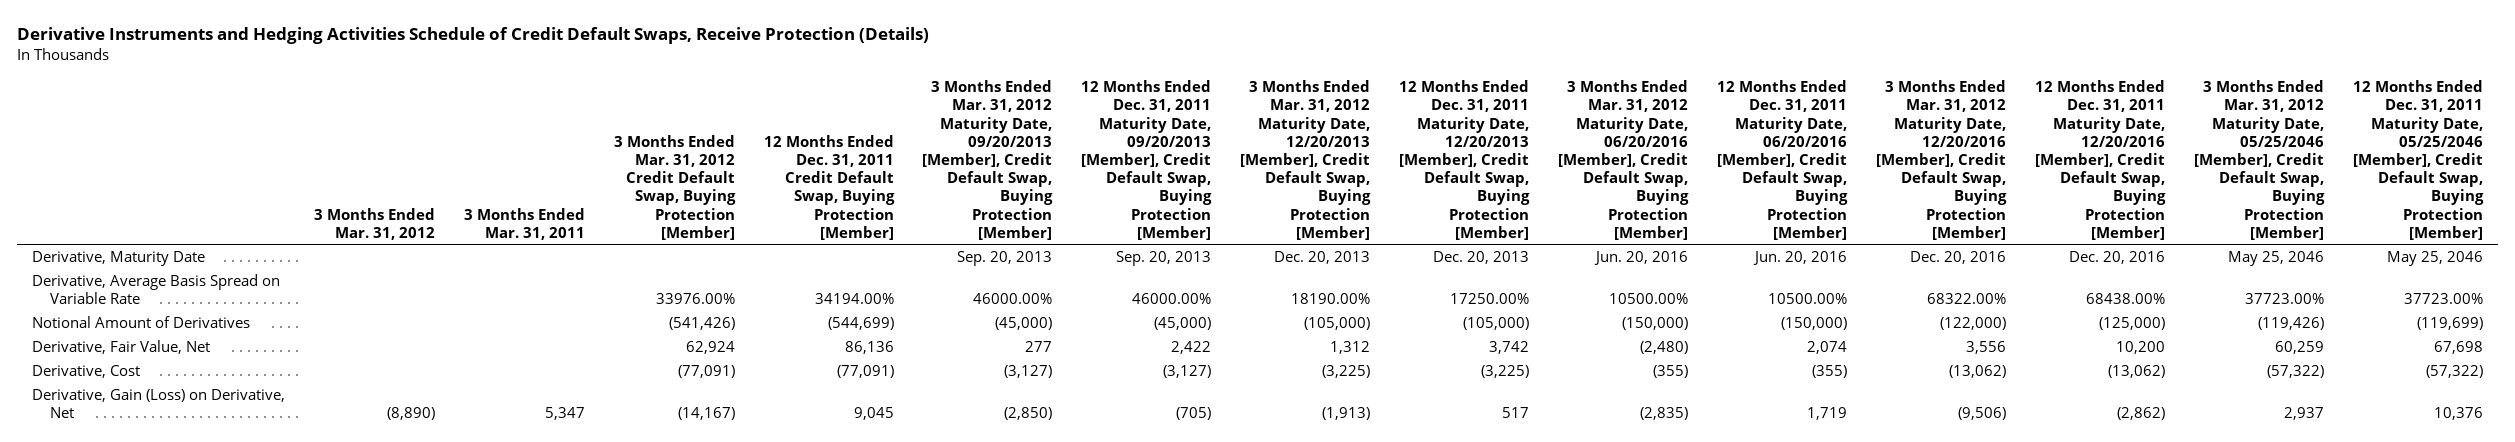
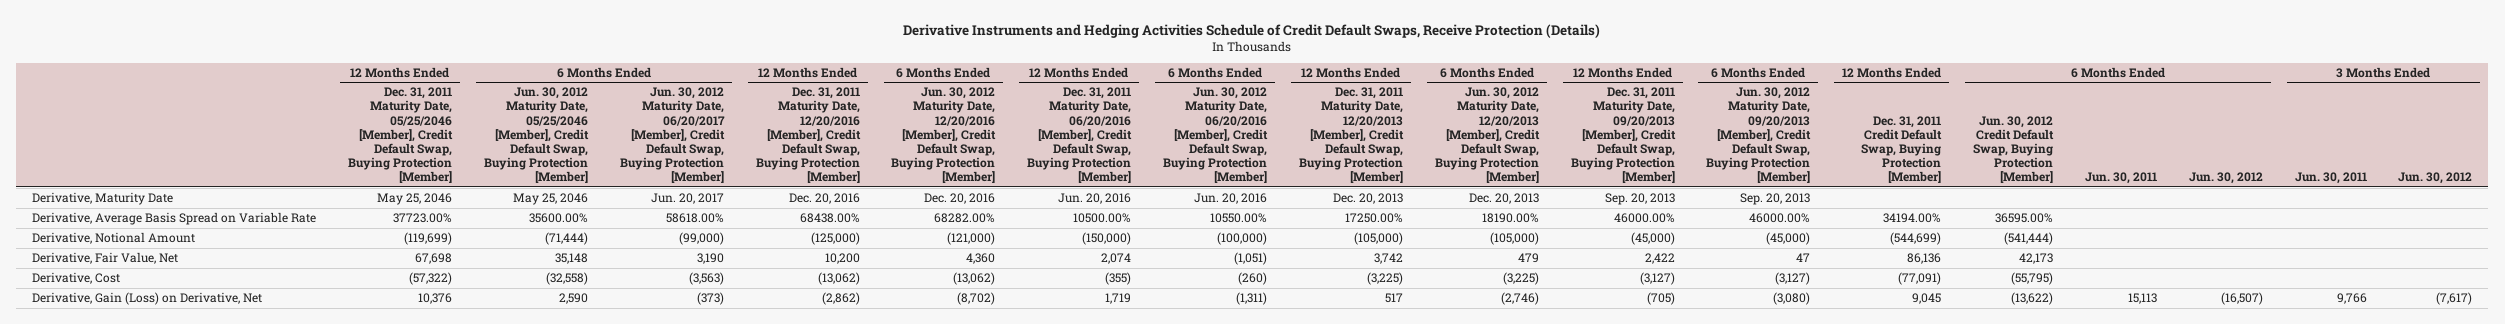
- | 3 Months Ended Mar. 31, 2012 | 3 Months Ended Mar. 31, 2011 | 3 Months Ended Mar. 31, 2012 Credit Default Swap, Buying Protection [Member] | 12 Months Ended Dec. 31, 2011 Credit Default Swap, Buying Protection [Member] | 3 Months Ended Mar. 31, 2012 Maturity Date, 09/20/2013 [Member], Credit Default Swap, Buying Protection [Member] | 12 Months Ended Dec. 31, 2011 Maturity Date, 09/20/2013 [Member], Credit Default Swap, Buying Protection [Member] | 3 Months Ended Mar. 31, 2012 Maturity Date, 12/20/2013 [Member], Credit Default Swap, Buying Protection [Member] | 12 Months Ended Dec. 31, 2011 Maturity Date, 12/20/2013 [Member], Credit Default Swap, Buying Protection [Member] | 3 Months Ended Mar. 31, 2012 Maturity Date, 06/20/2016 [Member], Credit Default Swap, Buying Protection [Member] | 12 Months Ended Dec. 31, 2011 Maturity Date, 06/20/2016 [Member], Credit Default Swap, Buying Protection [Member] | 3 Months Ended Mar. 31, 2012 Maturity Date, 12/20/2016 [Member], Credit Default Swap, Buying Protection [Member] | 12 Months Ended Dec. 31, 2011 Maturity Date, 12/20/2016 [Member], Credit Default Swap, Buying Protection [Member] | 3 Months Ended Mar. 31, 2012 Maturity Date, 05/25/2046 [Member], Credit Default Swap, Buying Protection [Member] | 12 Months Ended Dec. 31, 2011 Maturity Date, 05/25/2046 [Member], Credit Default Swap, Buying Protection [Member]
+ | 12 Months Ended Dec. 31, 2011 Maturity Date, 05/25/2046 [Member], Credit Default Swap, Buying Protection [Member] | 6 Months Ended Jun. 30, 2012 Maturity Date, 05/25/2046 [Member], Credit Default Swap, Buying Protection [Member] | 6 Months Ended Jun. 30, 2012 Maturity Date, 06/20/2017 [Member], Credit Default Swap, Buying Protection [Member] | 12 Months Ended Dec. 31, 2011 Maturity Date, 12/20/2016 [Member], Credit Default Swap, Buying Protection [Member] | 6 Months Ended Jun. 30, 2012 Maturity Date, 12/20/2016 [Member], Credit Default Swap, Buying Protection [Member] | 12 Months Ended Dec. 31, 2011 Maturity Date, 06/20/2016 [Member], Credit Default Swap, Buying Protection [Member] | 6 Months Ended Jun. 30, 2012 Maturity Date, 06/20/2016 [Member], Credit Default Swap, Buying Protection [Member] | 12 Months Ended Dec. 31, 2011 Maturity Date, 12/20/2013 [Member], Credit Default Swap, Buying Protection [Member] | 6 Months Ended Jun. 30, 2012 Maturity Date, 12/20/2013 [Member], Credit Default Swap, Buying Protection [Member] | 12 Months Ended Dec. 31, 2011 Maturity Date, 09/20/2013 [Member], Credit Default Swap, Buying Protection [Member] | 6 Months Ended Jun. 30, 2012 Maturity Date, 09/20/2013 [Member], Credit Default Swap, Buying Protection [Member] | 12 Months Ended Dec. 31, 2011 Credit Default Swap, Buying Protection [Member] | 6 Months Ended Jun. 30, 2012 Credit Default Swap, Buying Protection [Member] | 6 Months Ended Jun. 30, 2011 | 6 Months Ended Jun. 30, 2012 | 3 Months Ended Jun. 30, 2011 | 3 Months Ended Jun. 30, 2012
- Notional Amount of Derivatives | | | (541,426) | (544,699) | (45,000) | (45,000) | (105,000) | (105,000) | (150,000) | (150,000) | (122,000) | (125,000) | (119,426) | (119,699)
+ Derivative, Notional Amount | (119,699) | (71,444) | (99,000) | (125,000) | (121,000) | (150,000) | (100,000) | (105,000) | (105,000) | (45,000) | (45,000) | (544,699) | (541,444) | | | |

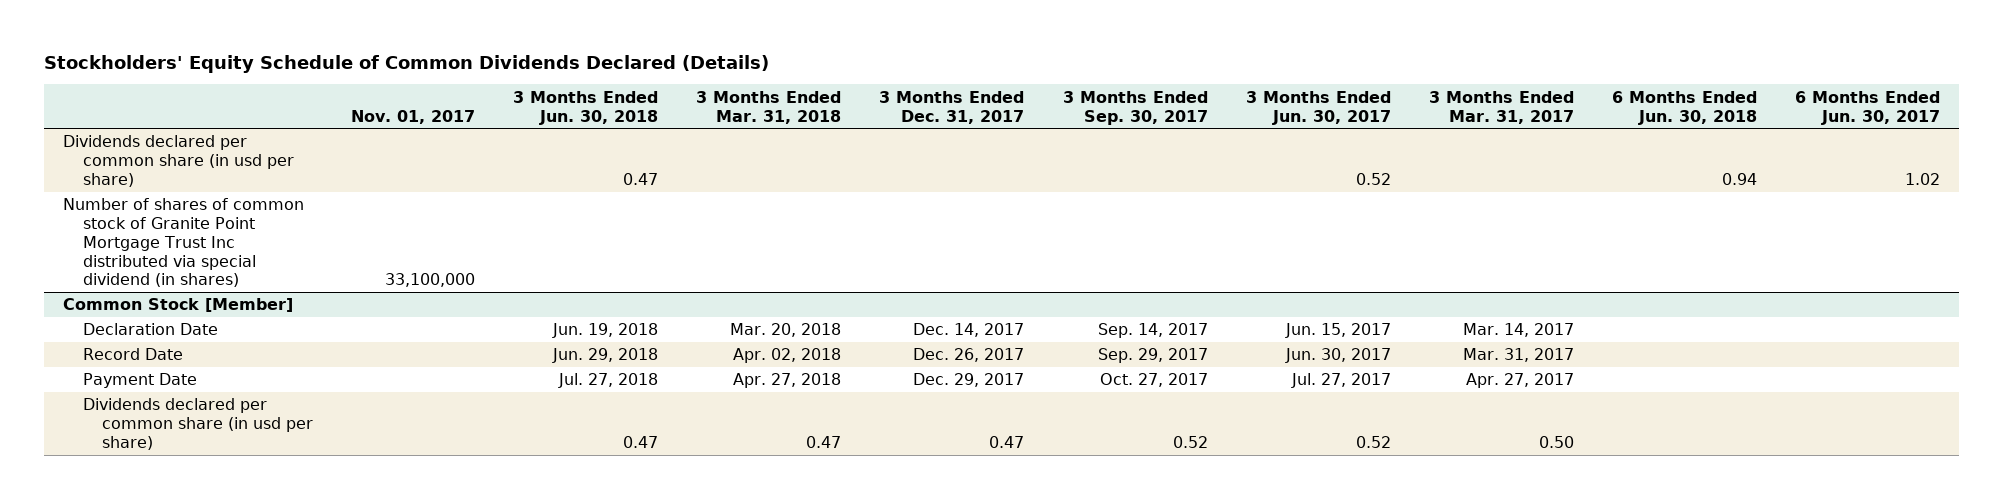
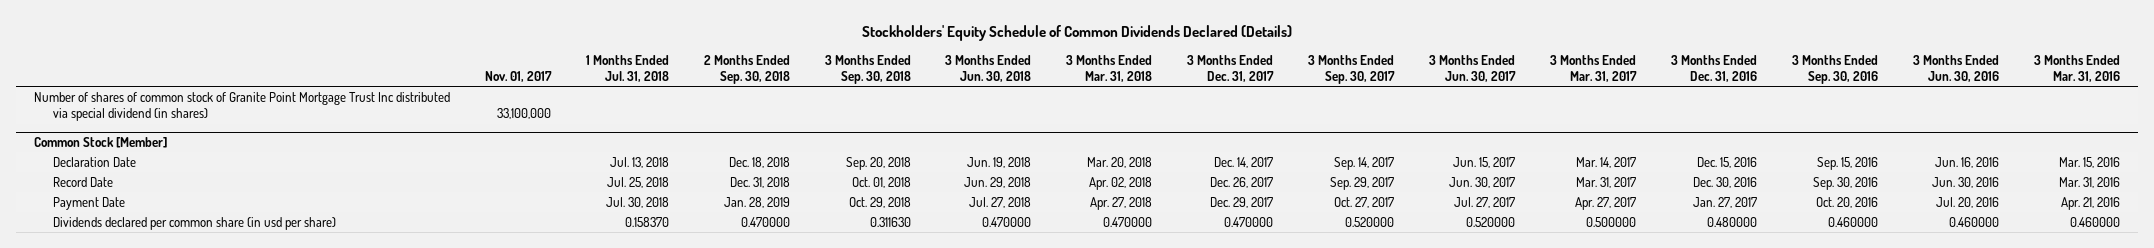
- | Nov. 01, 2017 | 3 Months Ended Jun. 30, 2018 | 3 Months Ended Mar. 31, 2018 | 3 Months Ended Dec. 31, 2017 | 3 Months Ended Sep. 30, 2017 | 3 Months Ended Jun. 30, 2017 | 3 Months Ended Mar. 31, 2017 | 6 Months Ended Jun. 30, 2018 | 6 Months Ended Jun. 30, 2017
+ | Nov. 01, 2017 | 1 Months Ended Jul. 31, 2018 | 2 Months Ended Sep. 30, 2018 | 3 Months Ended Sep. 30, 2018 | 3 Months Ended Jun. 30, 2018 | 3 Months Ended Mar. 31, 2018 | 3 Months Ended Dec. 31, 2017 | 3 Months Ended Sep. 30, 2017 | 3 Months Ended Jun. 30, 2017 | 3 Months Ended Mar. 31, 2017 | 3 Months Ended Dec. 31, 2016 | 3 Months Ended Sep. 30, 2016 | 3 Months Ended Jun. 30, 2016 | 3 Months Ended Mar. 31, 2016
- Dividends declared per common share (in usd per share) | | 0.47 | | | | 0.52 | | 0.94 | 1.02
@ Common Stock [Member]
- Dividends declared per common share (in usd per share) | | 0.47 | 0.47 | 0.47 | 0.52 | 0.52 | 0.50 | |
+ Dividends declared per common share (in usd per share) | | 0.158370 | 0.470000 | 0.311630 | 0.470000 | 0.470000 | 0.470000 | 0.520000 | 0.520000 | 0.500000 | 0.480000 | 0.460000 | 0.460000 | 0.460000

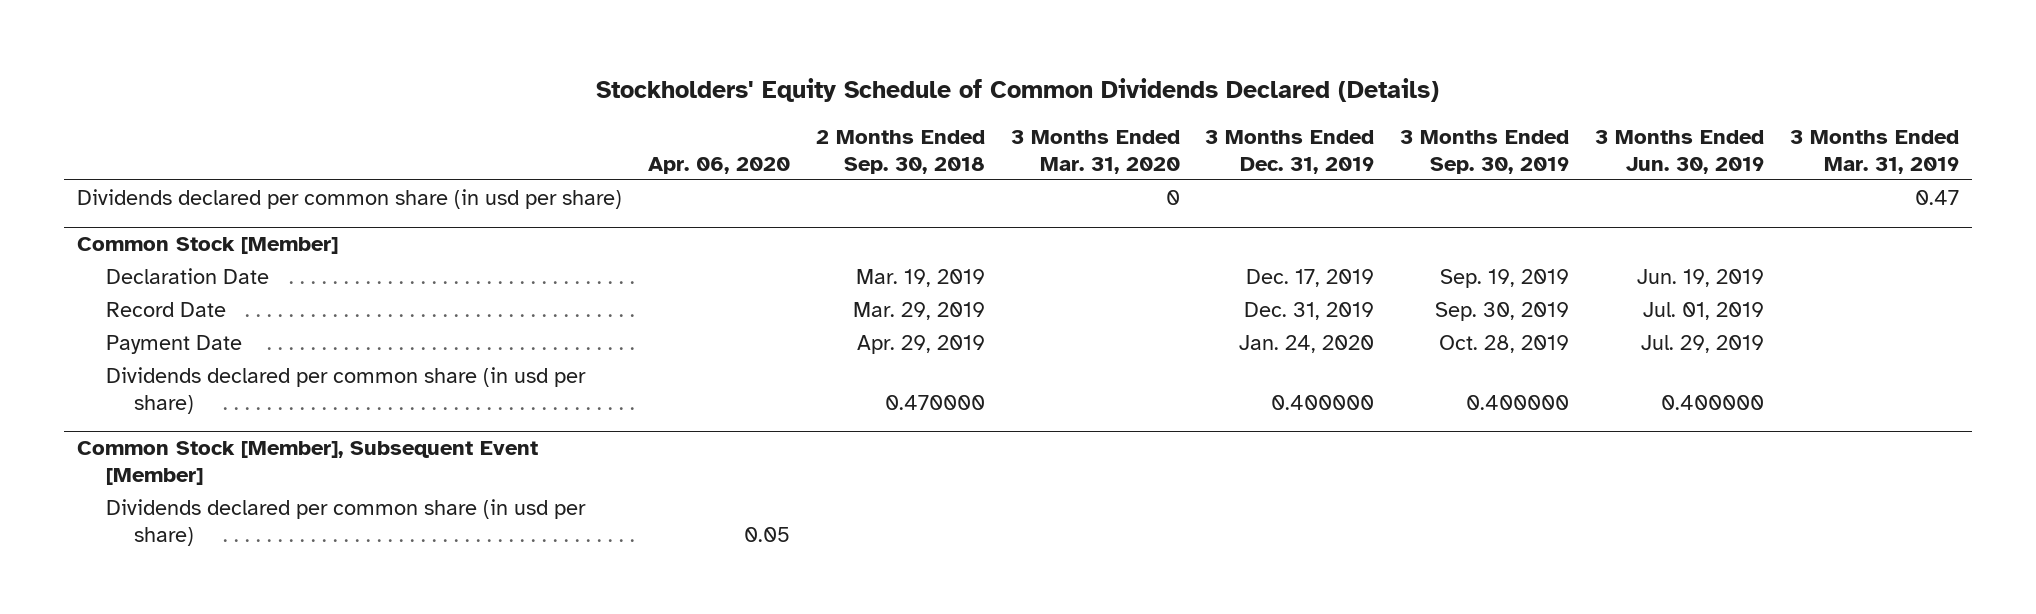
- | Nov. 01, 2017 | 1 Months Ended Jul. 31, 2018 | 2 Months Ended Sep. 30, 2018 | 3 Months Ended Sep. 30, 2018 | 3 Months Ended Jun. 30, 2018 | 3 Months Ended Mar. 31, 2018 | 3 Months Ended Dec. 31, 2017 | 3 Months Ended Sep. 30, 2017 | 3 Months Ended Jun. 30, 2017 | 3 Months Ended Mar. 31, 2017 | 3 Months Ended Dec. 31, 2016 | 3 Months Ended Sep. 30, 2016 | 3 Months Ended Jun. 30, 2016 | 3 Months Ended Mar. 31, 2016
+ | Apr. 06, 2020 | 2 Months Ended Sep. 30, 2018 | 3 Months Ended Mar. 31, 2020 | 3 Months Ended Dec. 31, 2019 | 3 Months Ended Sep. 30, 2019 | 3 Months Ended Jun. 30, 2019 | 3 Months Ended Mar. 31, 2019
- Number of shares of common stock of Granite Point Mortgage Trust Inc distributed via special dividend (in shares) | 33,100,000 | | | | | | | | | | | | |
+ Dividends declared per common share (in usd per share) | | | 0 | | | | 0.47
@ Common Stock [Member]
- Declaration Date | | Jul. 13, 2018 | Dec. 18, 2018 | Sep. 20, 2018 | Jun. 19, 2018 | Mar. 20, 2018 | Dec. 14, 2017 | Sep. 14, 2017 | Jun. 15, 2017 | Mar. 14, 2017 | Dec. 15, 2016 | Sep. 15, 2016 | Jun. 16, 2016 | Mar. 15, 2016
- Record Date | | Jul. 25, 2018 | Dec. 31, 2018 | Oct. 01, 2018 | Jun. 29, 2018 | Apr. 02, 2018 | Dec. 26, 2017 | Sep. 29, 2017 | Jun. 30, 2017 | Mar. 31, 2017 | Dec. 30, 2016 | Sep. 30, 2016 | Jun. 30, 2016 | Mar. 31, 2016
- Payment Date | | Jul. 30, 2018 | Jan. 28, 2019 | Oct. 29, 2018 | Jul. 27, 2018 | Apr. 27, 2018 | Dec. 29, 2017 | Oct. 27, 2017 | Jul. 27, 2017 | Apr. 27, 2017 | Jan. 27, 2017 | Oct. 20, 2016 | Jul. 20, 2016 | Apr. 21, 2016
+ Declaration Date | | Mar. 19, 2019 | | Dec. 17, 2019 | Sep. 19, 2019 | Jun. 19, 2019 |
+ Record Date | | Mar. 29, 2019 | | Dec. 31, 2019 | Sep. 30, 2019 | Jul. 01, 2019 |
+ Payment Date | | Apr. 29, 2019 | | Jan. 24, 2020 | Oct. 28, 2019 | Jul. 29, 2019 |
+ Common Stock [Member], Subsequent Event [Member]
+ Dividends declared per common share (in usd per share) | 0.05 | | | | | |

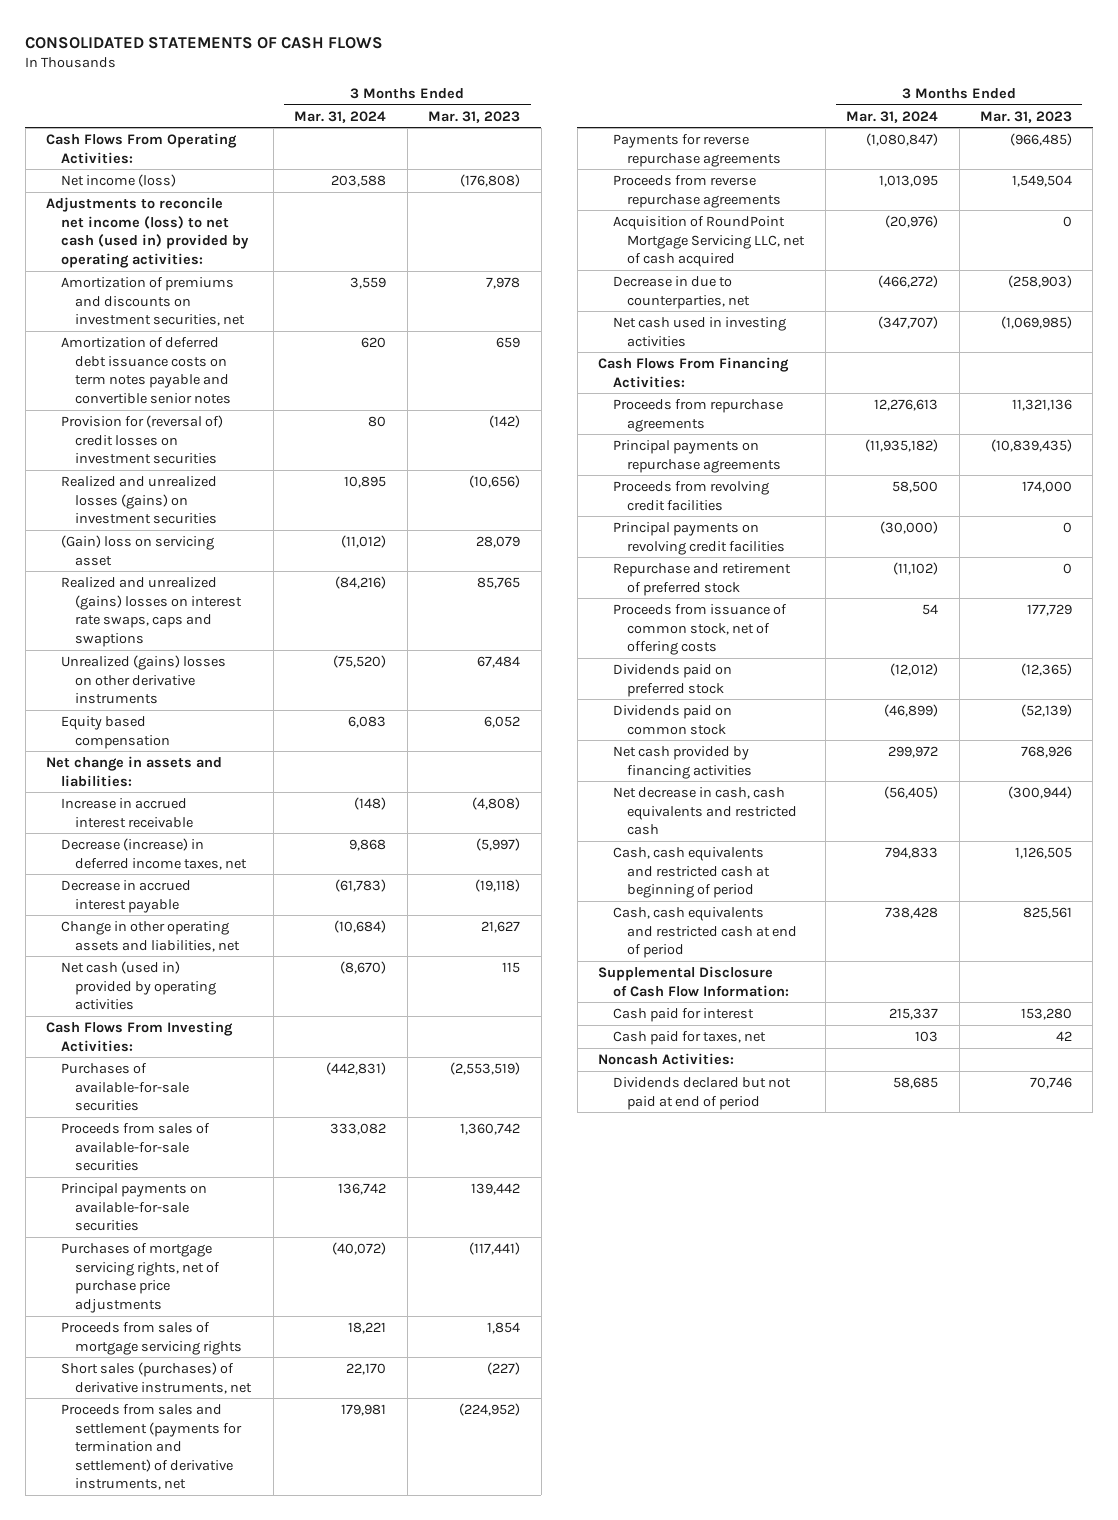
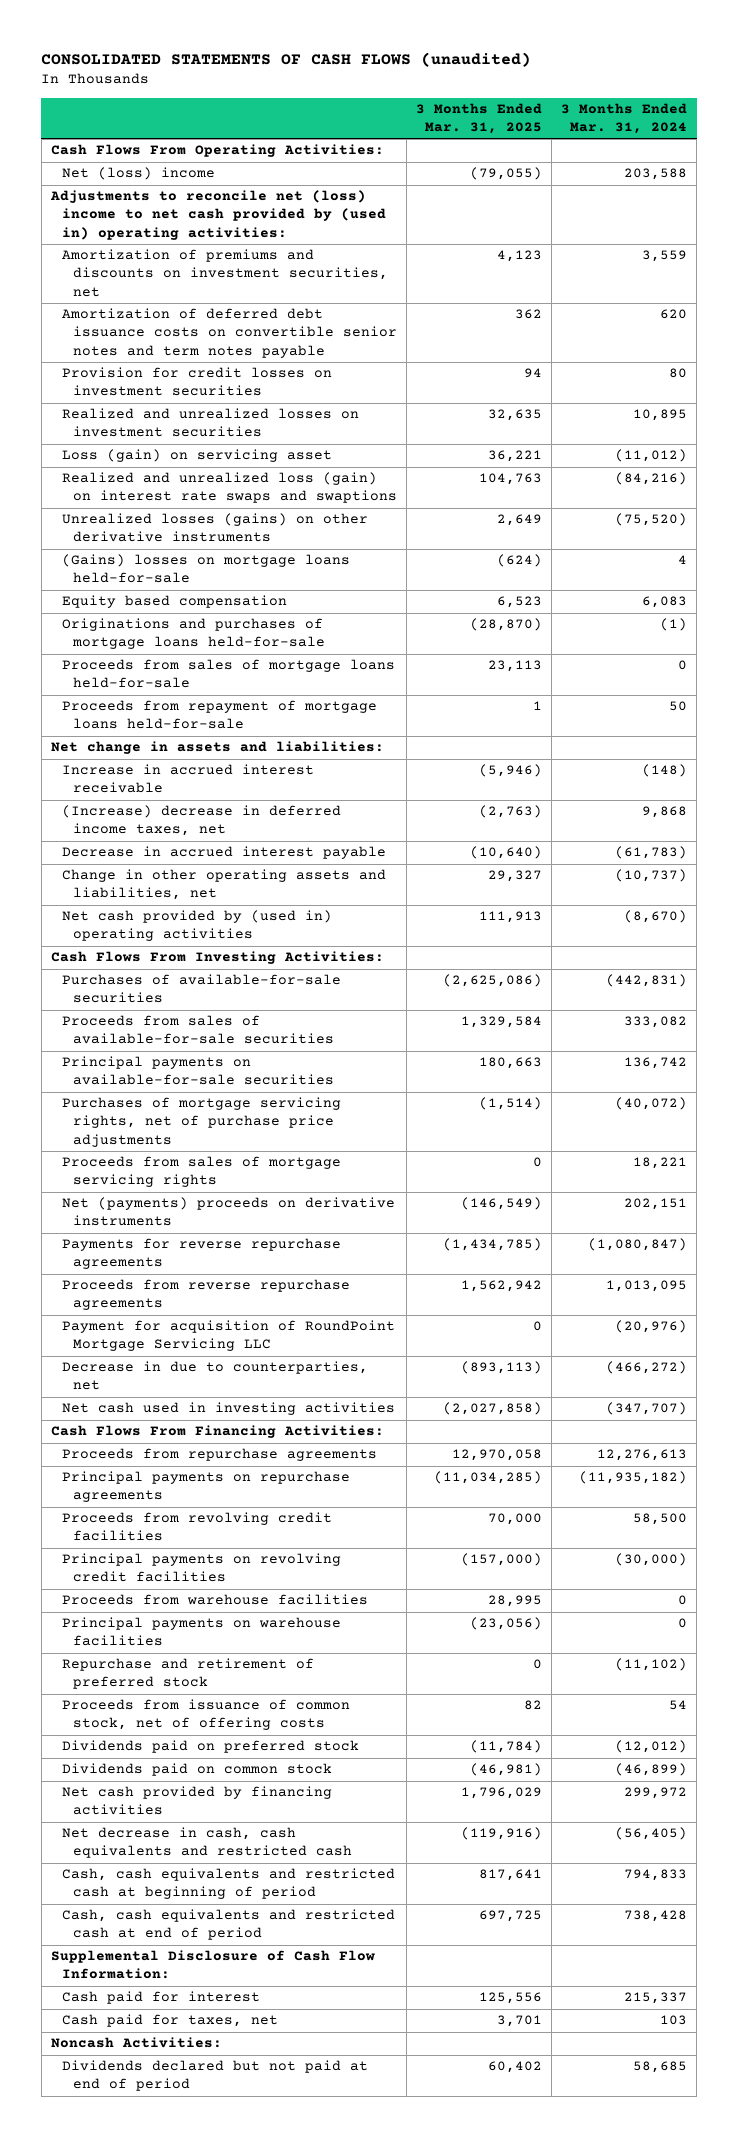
- CONSOLIDATED STATEMENTS OF CASH FLOWS
+ CONSOLIDATED STATEMENTS OF CASH FLOWS (unaudited)
- | 3 Months Ended Mar. 31, 2024 | 3 Months Ended Mar. 31, 2023
+ | 3 Months Ended Mar. 31, 2025 | 3 Months Ended Mar. 31, 2024
- Net income (loss) | 203,588 | (176,808)
- Adjustments to reconcile net income (loss) to net cash (used in) provided by operating activities:
+ Net (loss) income | (79,055) | 203,588
+ Adjustments to reconcile net (loss) income to net cash provided by (used in) operating activities:
- Amortization of deferred debt issuance costs on term notes payable and convertible senior notes | 620 | 659
- Provision for (reversal of) credit losses on investment securities | 80 | (142)
- Realized and unrealized losses (gains) on investment securities | 10,895 | (10,656)
- (Gain) loss on servicing asset | (11,012) | 28,079
- Realized and unrealized (gains) losses on interest rate swaps, caps and swaptions | (84,216) | 85,765
- Unrealized (gains) losses on other derivative instruments | (75,520) | 67,484
+ Amortization of deferred debt issuance costs on convertible senior notes and term notes payable | 362 | 620
+ Provision for credit losses on investment securities | 94 | 80
+ Realized and unrealized losses on investment securities | 32,635 | 10,895
+ Loss (gain) on servicing asset | 36,221 | (11,012)
+ Realized and unrealized loss (gain) on interest rate swaps and swaptions | 104,763 | (84,216)
+ Unrealized losses (gains) on other derivative instruments | 2,649 | (75,520)
+ (Gains) losses on mortgage loans held-for-sale | (624) | 4
+ Originations and purchases of mortgage loans held-for-sale | (28,870) | (1)
+ Proceeds from sales of mortgage loans held-for-sale | 23,113 | 0
+ Proceeds from repayment of mortgage loans held-for-sale | 1 | 50
- Decrease (increase) in deferred income taxes, net | 9,868 | (5,997)
+ (Increase) decrease in deferred income taxes, net | (2,763) | 9,868
- Change in other operating assets and liabilities, net | (10,684) | 21,627
- Net cash (used in) provided by operating activities | (8,670) | 115
+ Change in other operating assets and liabilities, net | 29,327 | (10,737)
+ Net cash provided by (used in) operating activities | 111,913 | (8,670)
- Short sales (purchases) of derivative instruments, net | 22,170 | (227)
- Proceeds from sales and settlement (payments for termination and settlement) of derivative instruments, net | 179,981 | (224,952)
+ Net (payments) proceeds on derivative instruments | (146,549) | 202,151
- Acquisition of RoundPoint Mortgage Servicing LLC, net of cash acquired | (20,976) | 0
+ Payment for acquisition of RoundPoint Mortgage Servicing LLC | 0 | (20,976)
+ Proceeds from warehouse facilities | 28,995 | 0
+ Principal payments on warehouse facilities | (23,056) | 0

